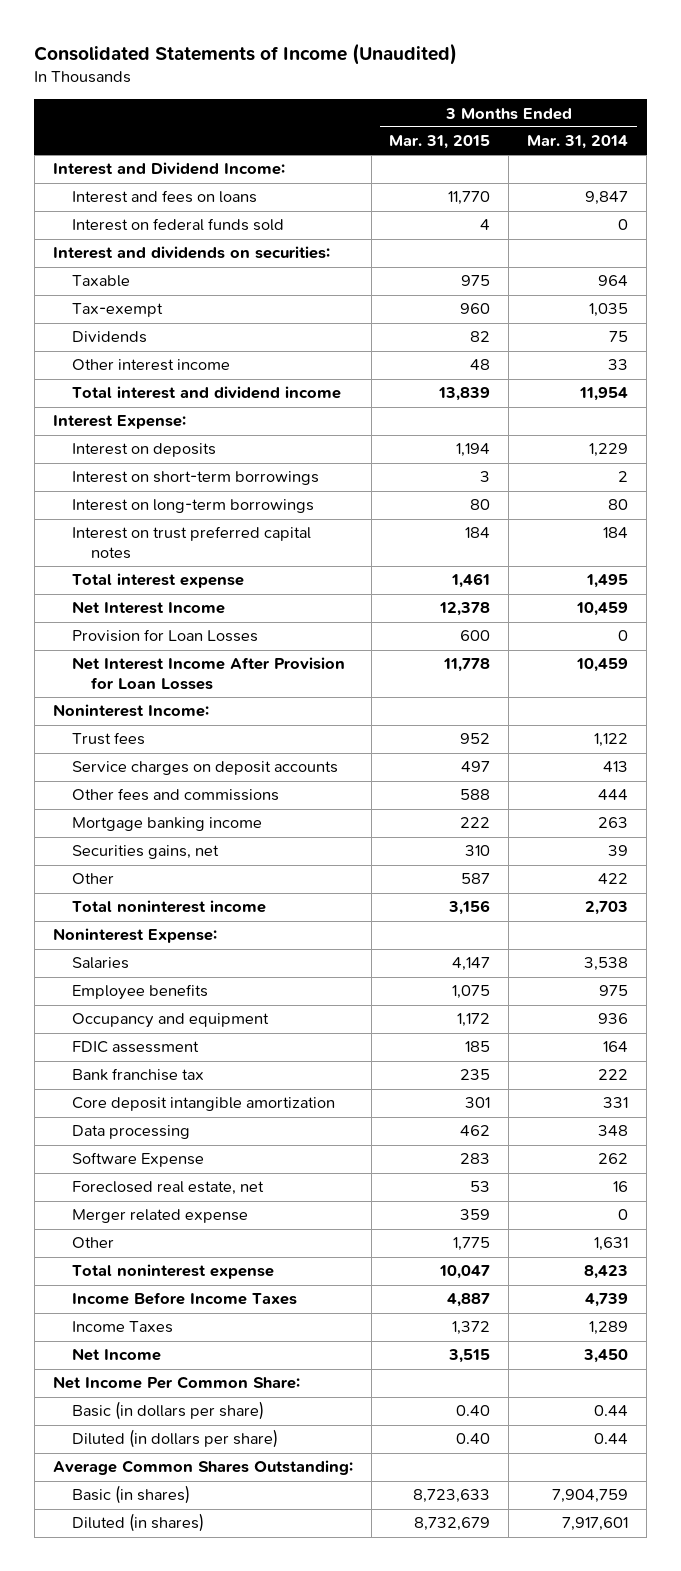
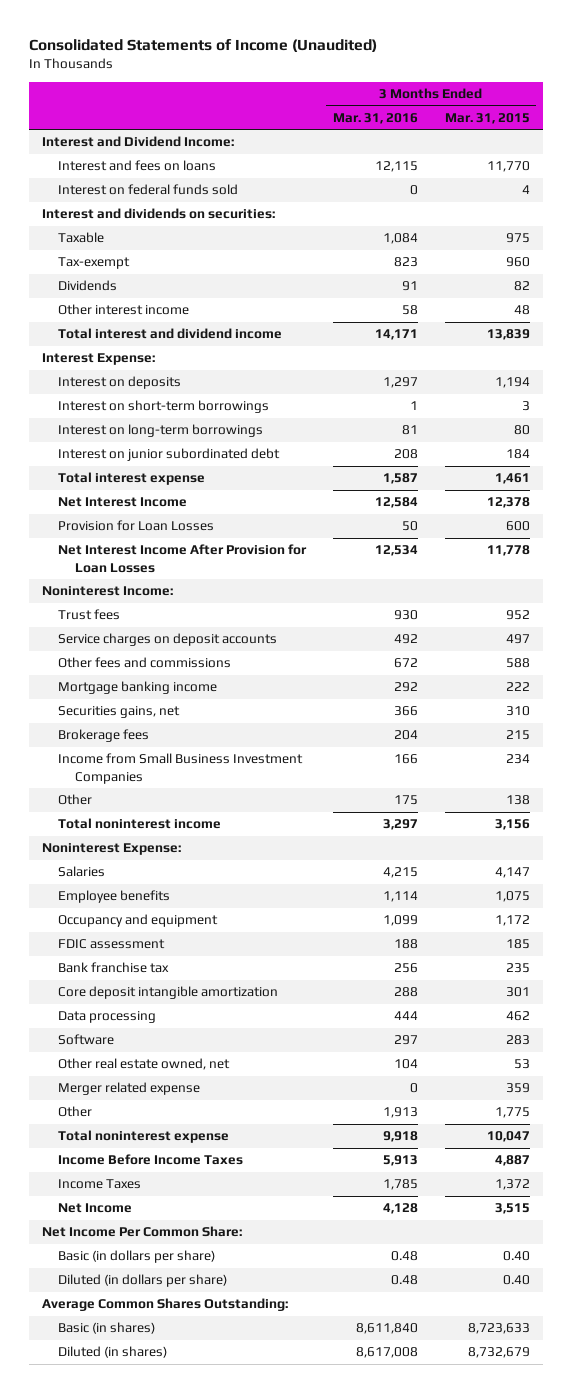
- | 3 Months Ended Mar. 31, 2015 | 3 Months Ended Mar. 31, 2014
+ | 3 Months Ended Mar. 31, 2016 | 3 Months Ended Mar. 31, 2015
- Interest on trust preferred capital notes | 184 | 184
+ Interest on junior subordinated debt | 208 | 184
- Other | 587 | 422
+ Brokerage fees | 204 | 215
+ Income from Small Business Investment Companies | 166 | 234
+ Other | 175 | 138
- Software Expense | 283 | 262
- Foreclosed real estate, net | 53 | 16
+ Software | 297 | 283
+ Other real estate owned, net | 104 | 53

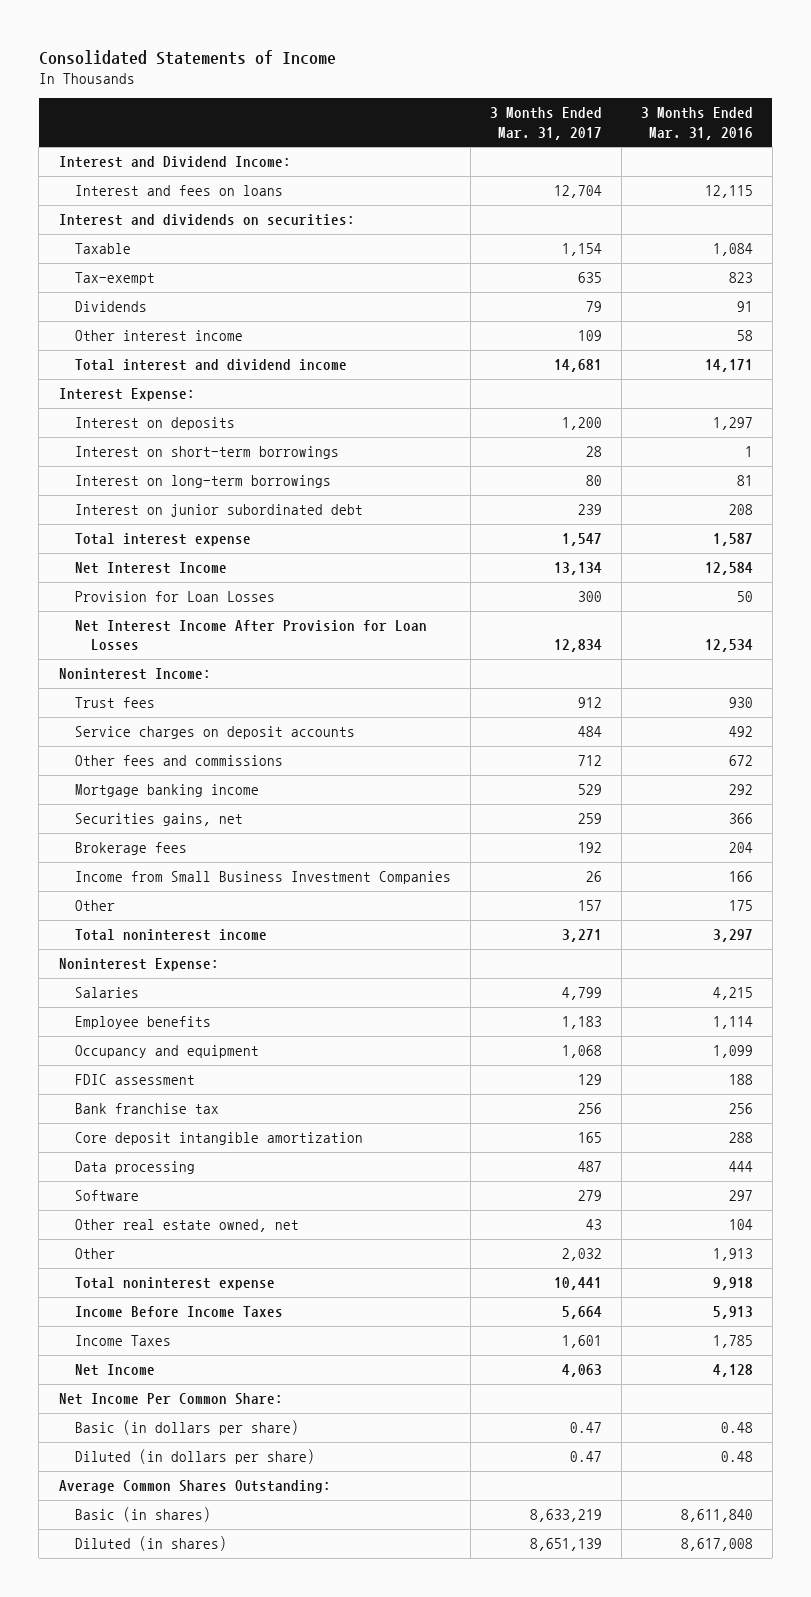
- Consolidated Statements of Income (Unaudited)
+ Consolidated Statements of Income
- | 3 Months Ended Mar. 31, 2016 | 3 Months Ended Mar. 31, 2015
+ | 3 Months Ended Mar. 31, 2017 | 3 Months Ended Mar. 31, 2016
- Interest on federal funds sold | 0 | 4
- Merger related expense | 0 | 359

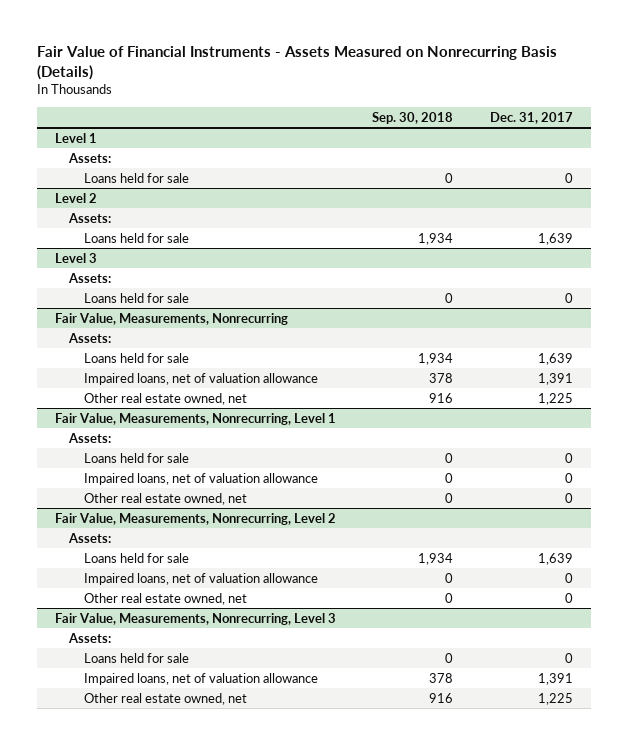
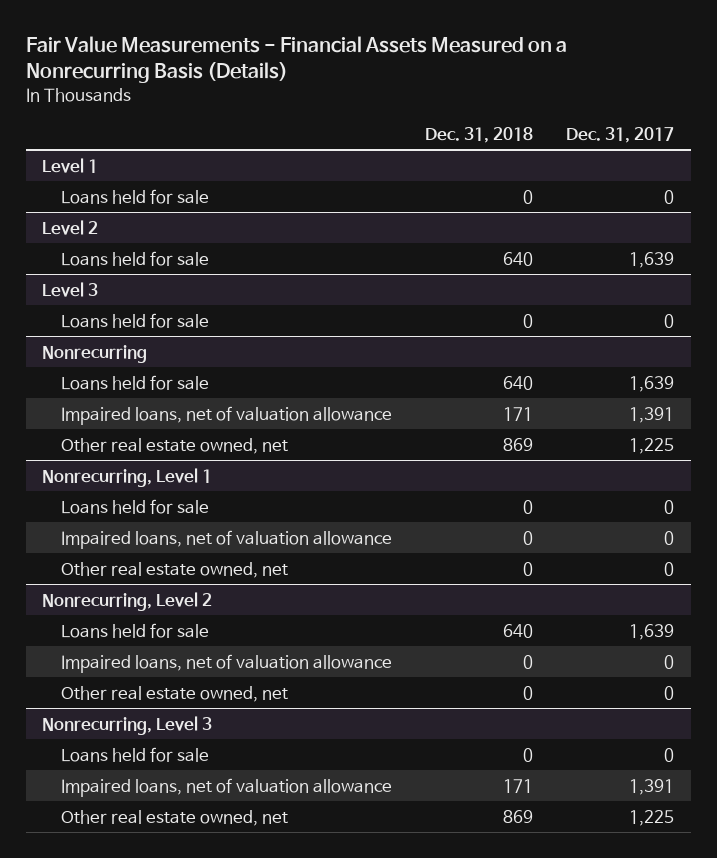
- Fair Value of Financial Instruments - Assets Measured on Nonrecurring Basis (Details)
+ Fair Value Measurements - Financial Assets Measured on a Nonrecurring Basis (Details)
- | Sep. 30, 2018 | Dec. 31, 2017
+ | Dec. 31, 2018 | Dec. 31, 2017
@ Level 1
- Assets:
@ Level 2
- Assets:
@ Level 3
- Assets:
- Fair Value, Measurements, Nonrecurring
- Assets:
+ Nonrecurring
- Fair Value, Measurements, Nonrecurring, Level 1
- Assets:
+ Nonrecurring, Level 1
- Fair Value, Measurements, Nonrecurring, Level 2
- Assets:
+ Nonrecurring, Level 2
- Fair Value, Measurements, Nonrecurring, Level 3
- Assets:
+ Nonrecurring, Level 3

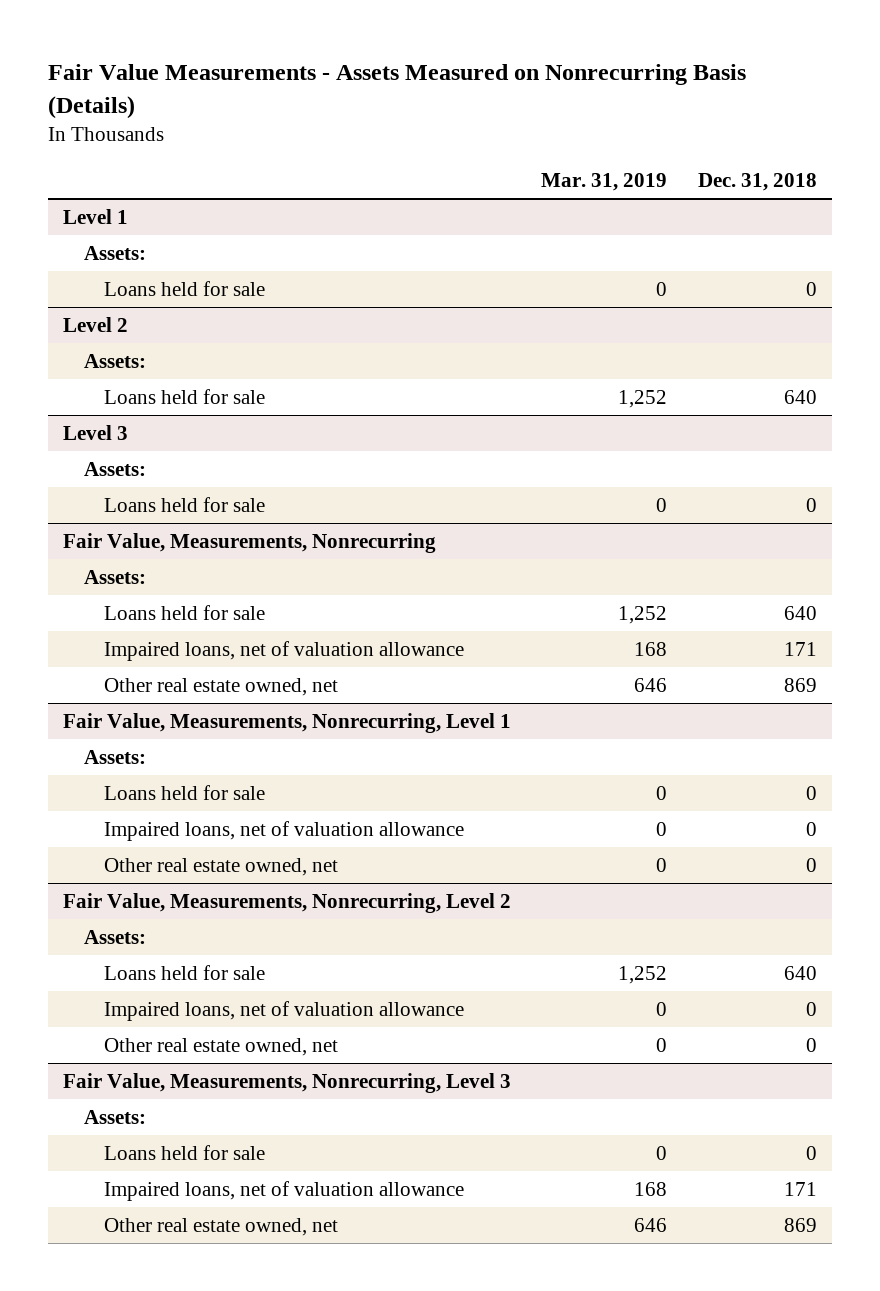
- Fair Value Measurements - Financial Assets Measured on a Nonrecurring Basis (Details)
+ Fair Value Measurements - Assets Measured on Nonrecurring Basis (Details)
- | Dec. 31, 2018 | Dec. 31, 2017
+ | Mar. 31, 2019 | Dec. 31, 2018
@ Level 1
+ Assets:
@ Level 2
+ Assets:
@ Level 3
+ Assets:
- Nonrecurring
+ Fair Value, Measurements, Nonrecurring
+ Assets:
- Nonrecurring, Level 1
+ Fair Value, Measurements, Nonrecurring, Level 1
+ Assets:
- Nonrecurring, Level 2
+ Fair Value, Measurements, Nonrecurring, Level 2
+ Assets:
- Nonrecurring, Level 3
+ Fair Value, Measurements, Nonrecurring, Level 3
+ Assets:

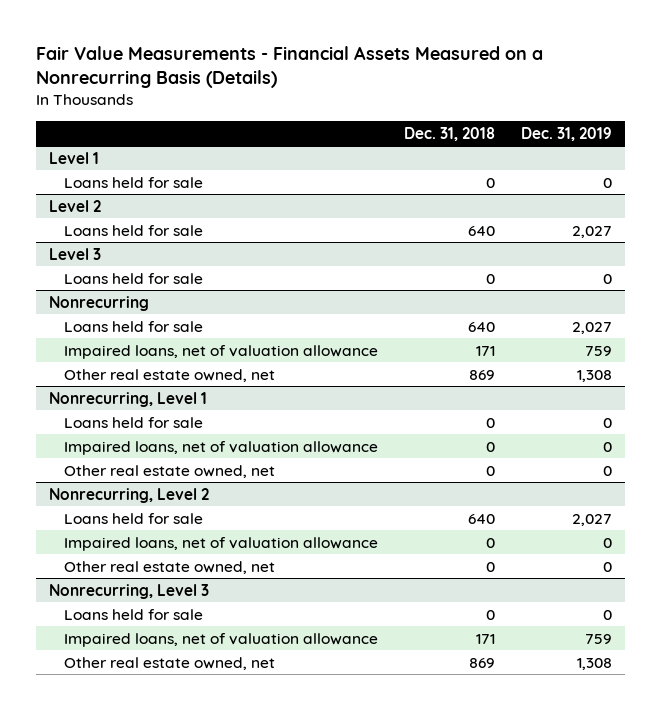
- Fair Value Measurements - Assets Measured on Nonrecurring Basis (Details)
+ Fair Value Measurements - Financial Assets Measured on a Nonrecurring Basis (Details)
- | Mar. 31, 2019 | Dec. 31, 2018
+ | Dec. 31, 2018 | Dec. 31, 2019
@ Level 1
- Assets:
@ Level 2
- Assets:
@ Level 3
- Assets:
- Fair Value, Measurements, Nonrecurring
- Assets:
+ Nonrecurring
- Fair Value, Measurements, Nonrecurring, Level 1
- Assets:
+ Nonrecurring, Level 1
- Fair Value, Measurements, Nonrecurring, Level 2
- Assets:
+ Nonrecurring, Level 2
- Fair Value, Measurements, Nonrecurring, Level 3
- Assets:
+ Nonrecurring, Level 3

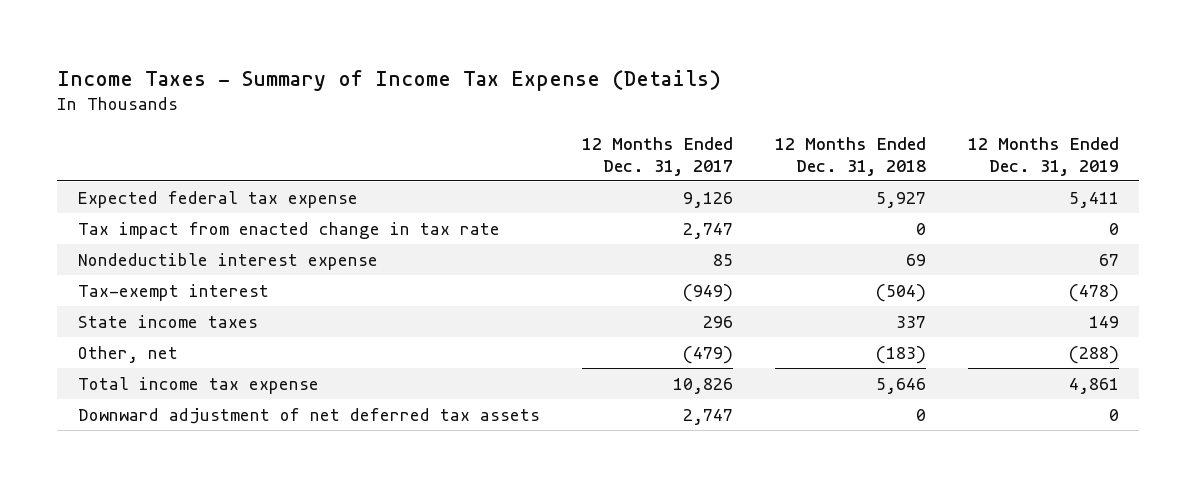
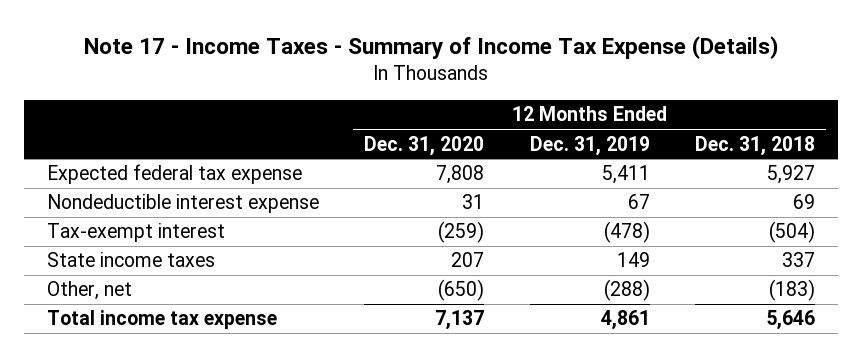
- Income Taxes - Summary of Income Tax Expense (Details)
+ Note 17 - Income Taxes - Summary of Income Tax Expense (Details)
- | 12 Months Ended Dec. 31, 2017 | 12 Months Ended Dec. 31, 2018 | 12 Months Ended Dec. 31, 2019
+ | 12 Months Ended Dec. 31, 2020 | 12 Months Ended Dec. 31, 2019 | 12 Months Ended Dec. 31, 2018
- Tax impact from enacted change in tax rate | 2,747 | 0 | 0
- Downward adjustment of net deferred tax assets | 2,747 | 0 | 0

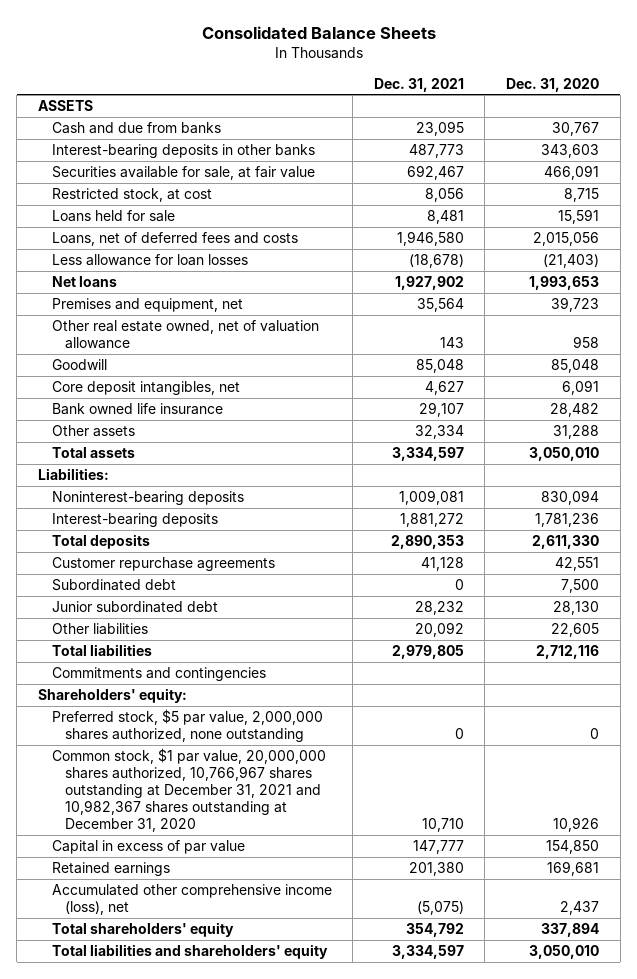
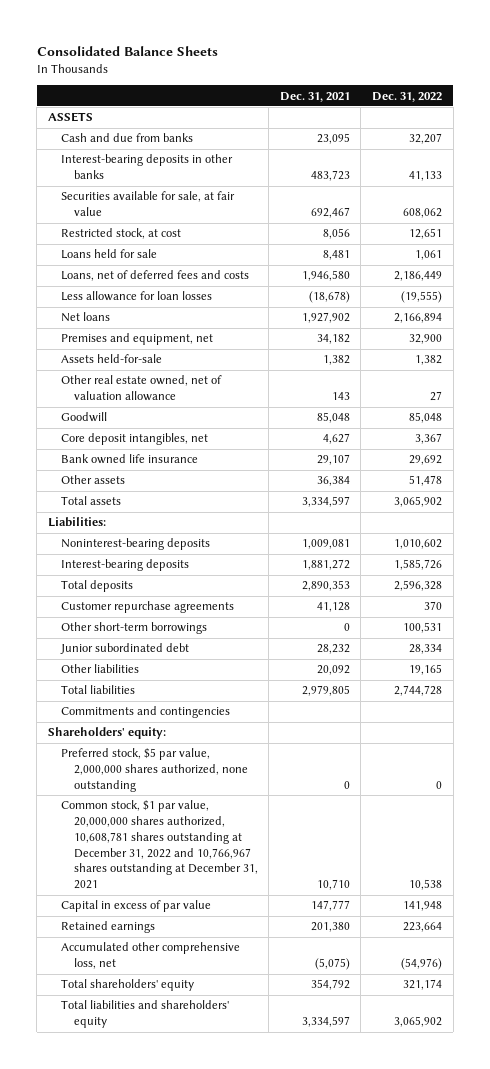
- | Dec. 31, 2021 | Dec. 31, 2020
+ | Dec. 31, 2021 | Dec. 31, 2022
- Interest-bearing deposits in other banks | 487,773 | 343,603
+ Interest-bearing deposits in other banks | 483,723 | 41,133
- Premises and equipment, net | 35,564 | 39,723
+ Premises and equipment, net | 34,182 | 32,900
+ Assets held-for-sale | 1,382 | 1,382
- Other assets | 32,334 | 31,288
+ Other assets | 36,384 | 51,478
- Subordinated debt | 0 | 7,500
+ Other short-term borrowings | 0 | 100,531
- Common stock, $1 par value, 20,000,000 shares authorized, 10,766,967 shares outstanding at December 31, 2021 and 10,982,367 shares outstanding at December 31, 2020 | 10,710 | 10,926
+ Common stock, $1 par value, 20,000,000 shares authorized, 10,608,781 shares outstanding at December 31, 2022 and 10,766,967 shares outstanding at December 31, 2021 | 10,710 | 10,538
- Accumulated other comprehensive income (loss), net | (5,075) | 2,437
+ Accumulated other comprehensive loss, net | (5,075) | (54,976)

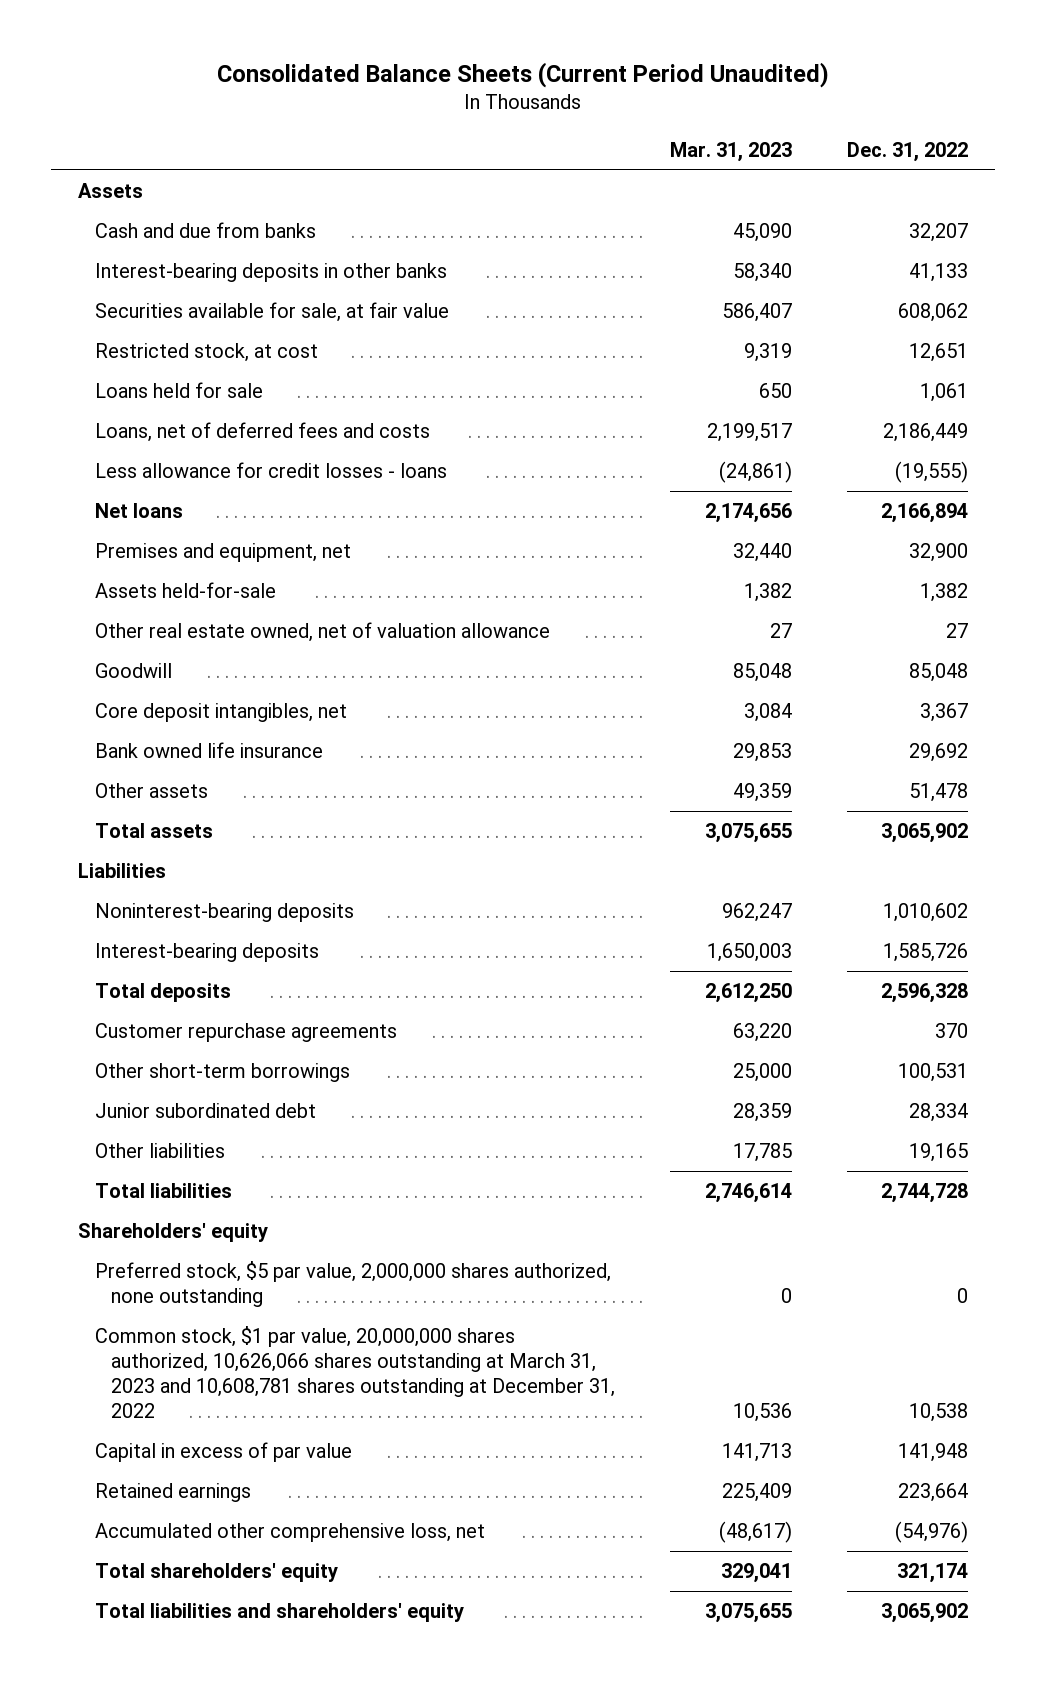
- Consolidated Balance Sheets
+ Consolidated Balance Sheets (Current Period Unaudited)
- | Dec. 31, 2021 | Dec. 31, 2022
+ | Mar. 31, 2023 | Dec. 31, 2022
- ASSETS
+ Assets
- Less allowance for loan losses | (18,678) | (19,555)
+ Less allowance for credit losses - loans | (24,861) | (19,555)
- Liabilities:
+ Liabilities
- Commitments and contingencies
- Shareholders' equity:
+ Shareholders' equity
- Common stock, $1 par value, 20,000,000 shares authorized, 10,608,781 shares outstanding at December 31, 2022 and 10,766,967 shares outstanding at December 31, 2021 | 10,710 | 10,538
+ Common stock, $1 par value, 20,000,000 shares authorized, 10,626,066 shares outstanding at March 31, 2023 and 10,608,781 shares outstanding at December 31, 2022 | 10,536 | 10,538

